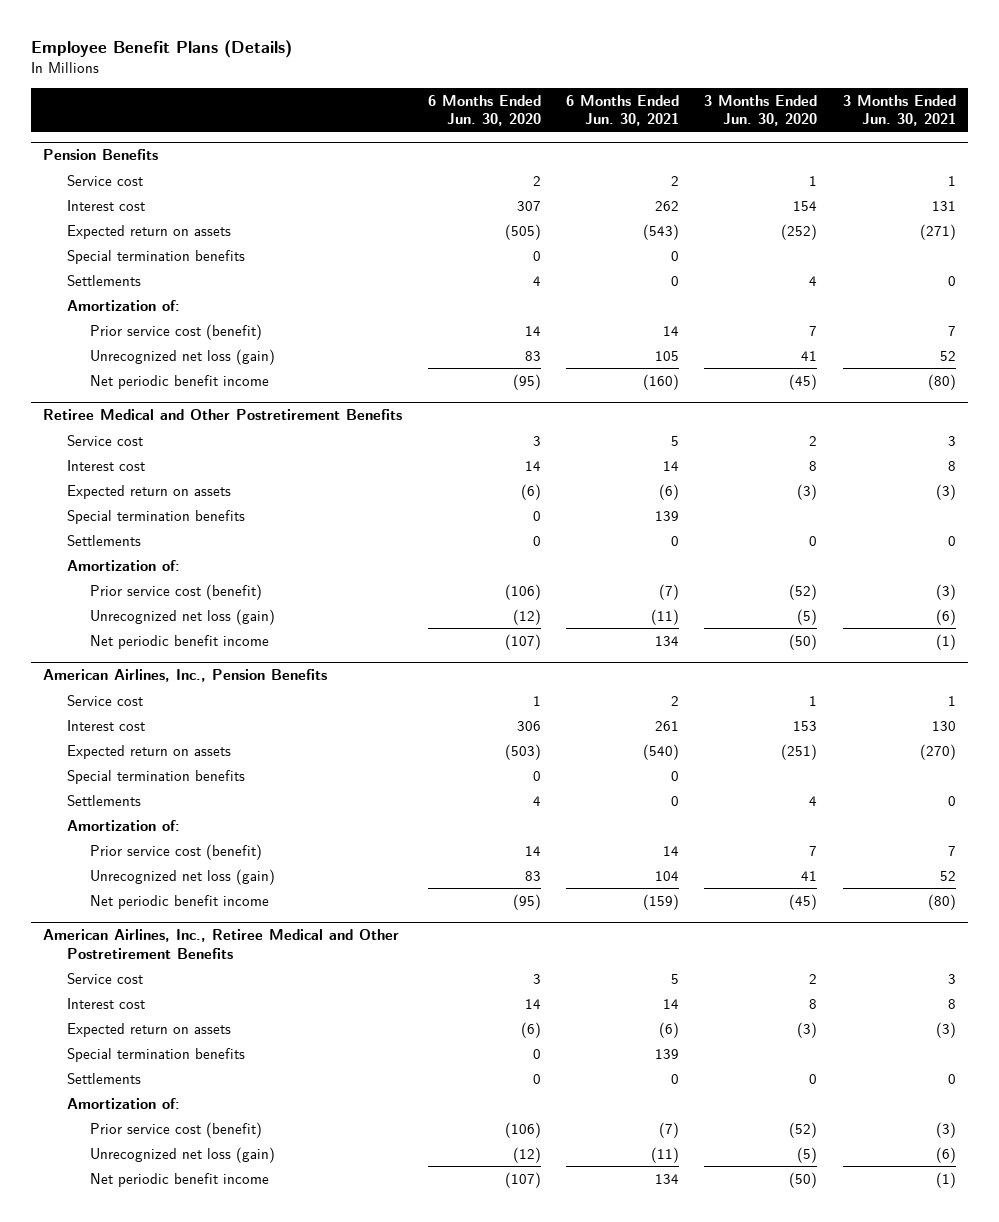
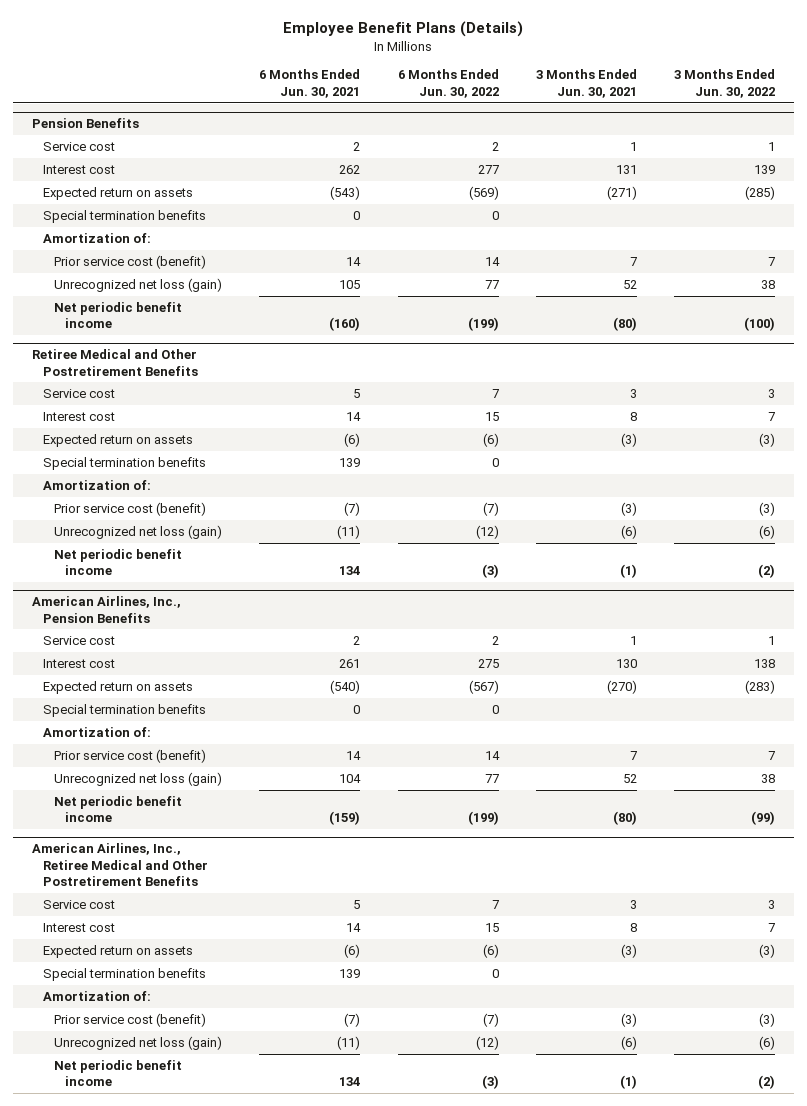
- | 6 Months Ended Jun. 30, 2020 | 6 Months Ended Jun. 30, 2021 | 3 Months Ended Jun. 30, 2020 | 3 Months Ended Jun. 30, 2021
+ | 6 Months Ended Jun. 30, 2021 | 6 Months Ended Jun. 30, 2022 | 3 Months Ended Jun. 30, 2021 | 3 Months Ended Jun. 30, 2022
@ Pension Benefits
- Settlements | 4 | 0 | 4 | 0
@ Retiree Medical and Other Postretirement Benefits
- Settlements | 0 | 0 | 0 | 0
@ American Airlines, Inc., Pension Benefits
- Settlements | 4 | 0 | 4 | 0
@ American Airlines, Inc., Retiree Medical and Other Postretirement Benefits
- Settlements | 0 | 0 | 0 | 0

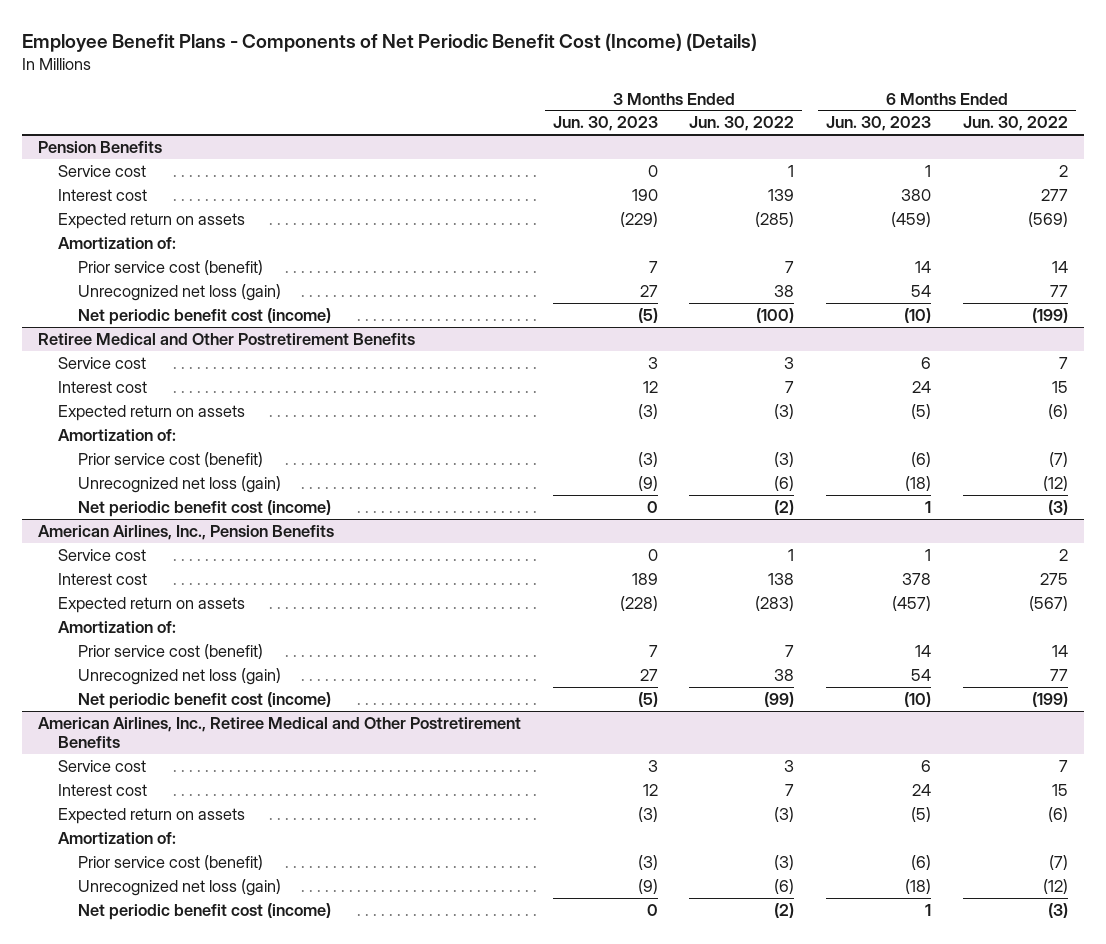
- Employee Benefit Plans (Details)
+ Employee Benefit Plans - Components of Net Periodic Benefit Cost (Income) (Details)
- | 6 Months Ended Jun. 30, 2021 | 6 Months Ended Jun. 30, 2022 | 3 Months Ended Jun. 30, 2021 | 3 Months Ended Jun. 30, 2022
+ | 3 Months Ended Jun. 30, 2023 | 3 Months Ended Jun. 30, 2022 | 6 Months Ended Jun. 30, 2023 | 6 Months Ended Jun. 30, 2022
@ Pension Benefits
- Special termination benefits | 0 | 0 | |
- Net periodic benefit income | (160) | (199) | (80) | (100)
+ Net periodic benefit cost (income) | (5) | (100) | (10) | (199)
@ Retiree Medical and Other Postretirement Benefits
- Special termination benefits | 139 | 0 | |
- Net periodic benefit income | 134 | (3) | (1) | (2)
+ Net periodic benefit cost (income) | 0 | (2) | 1 | (3)
@ American Airlines, Inc., Pension Benefits
- Special termination benefits | 0 | 0 | |
- Net periodic benefit income | (159) | (199) | (80) | (99)
+ Net periodic benefit cost (income) | (5) | (99) | (10) | (199)
@ American Airlines, Inc., Retiree Medical and Other Postretirement Benefits
- Special termination benefits | 139 | 0 | |
- Net periodic benefit income | 134 | (3) | (1) | (2)
+ Net periodic benefit cost (income) | 0 | (2) | 1 | (3)

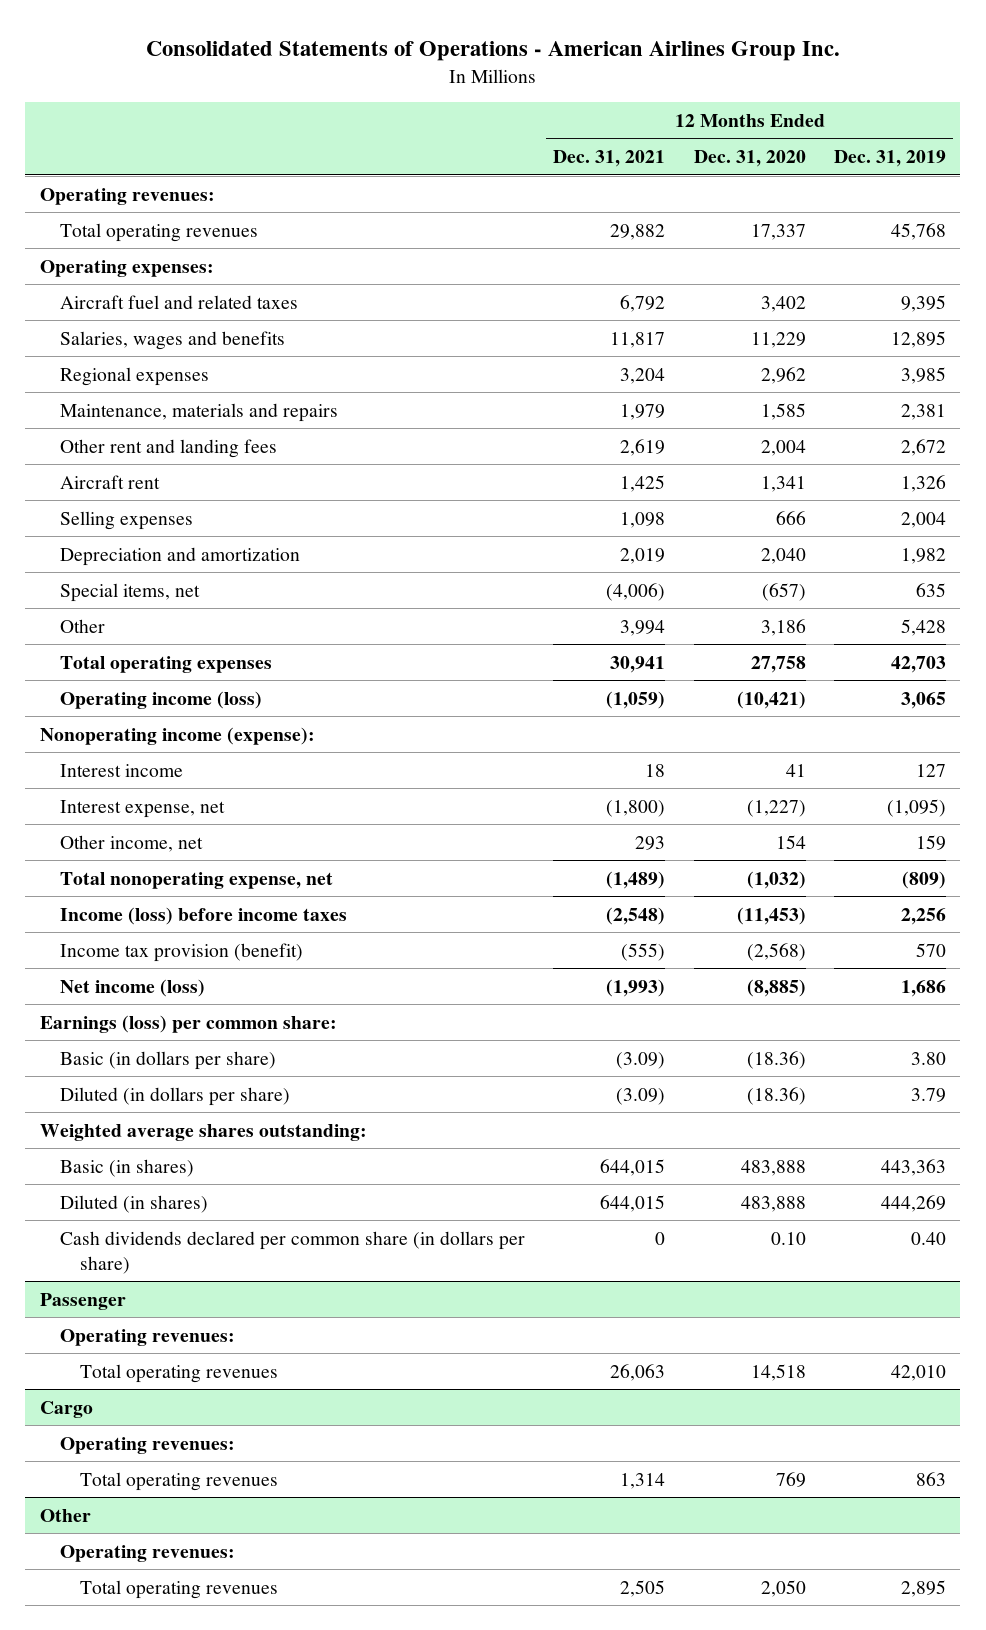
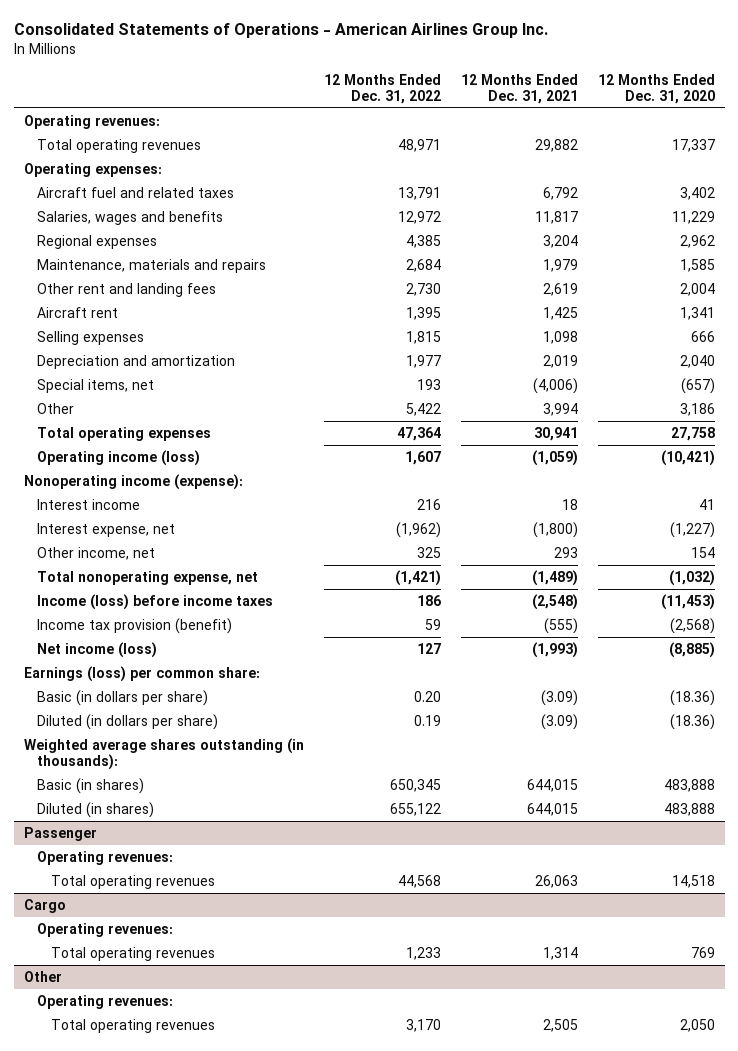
- | 12 Months Ended Dec. 31, 2021 | 12 Months Ended Dec. 31, 2020 | 12 Months Ended Dec. 31, 2019
+ | 12 Months Ended Dec. 31, 2022 | 12 Months Ended Dec. 31, 2021 | 12 Months Ended Dec. 31, 2020
- Weighted average shares outstanding:
+ Weighted average shares outstanding (in thousands):
- Cash dividends declared per common share (in dollars per share) | 0 | 0.10 | 0.40

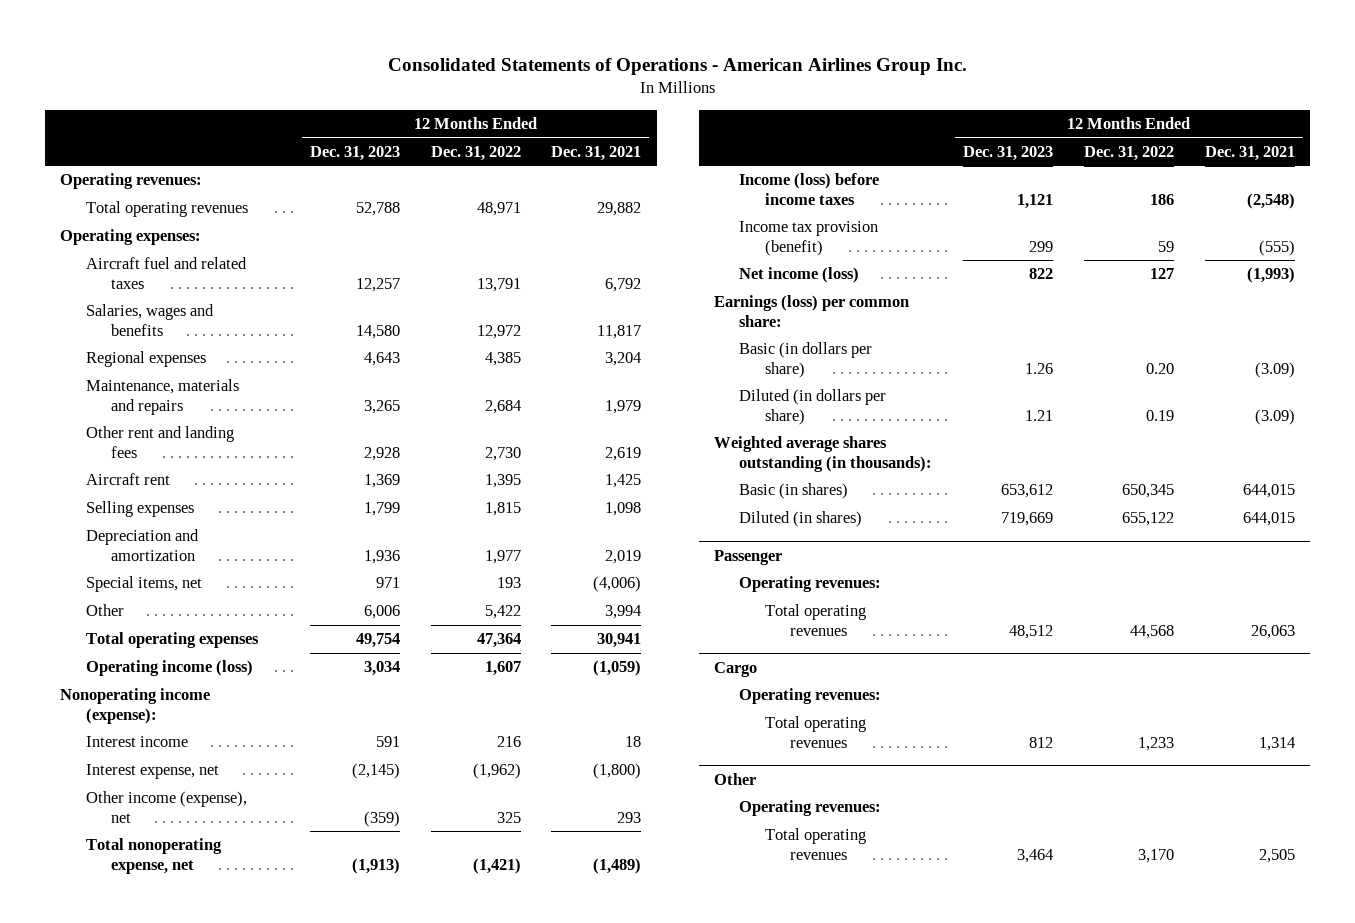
- | 12 Months Ended Dec. 31, 2022 | 12 Months Ended Dec. 31, 2021 | 12 Months Ended Dec. 31, 2020
+ | 12 Months Ended Dec. 31, 2023 | 12 Months Ended Dec. 31, 2022 | 12 Months Ended Dec. 31, 2021
- Other income, net | 325 | 293 | 154
+ Other income (expense), net | (359) | 325 | 293

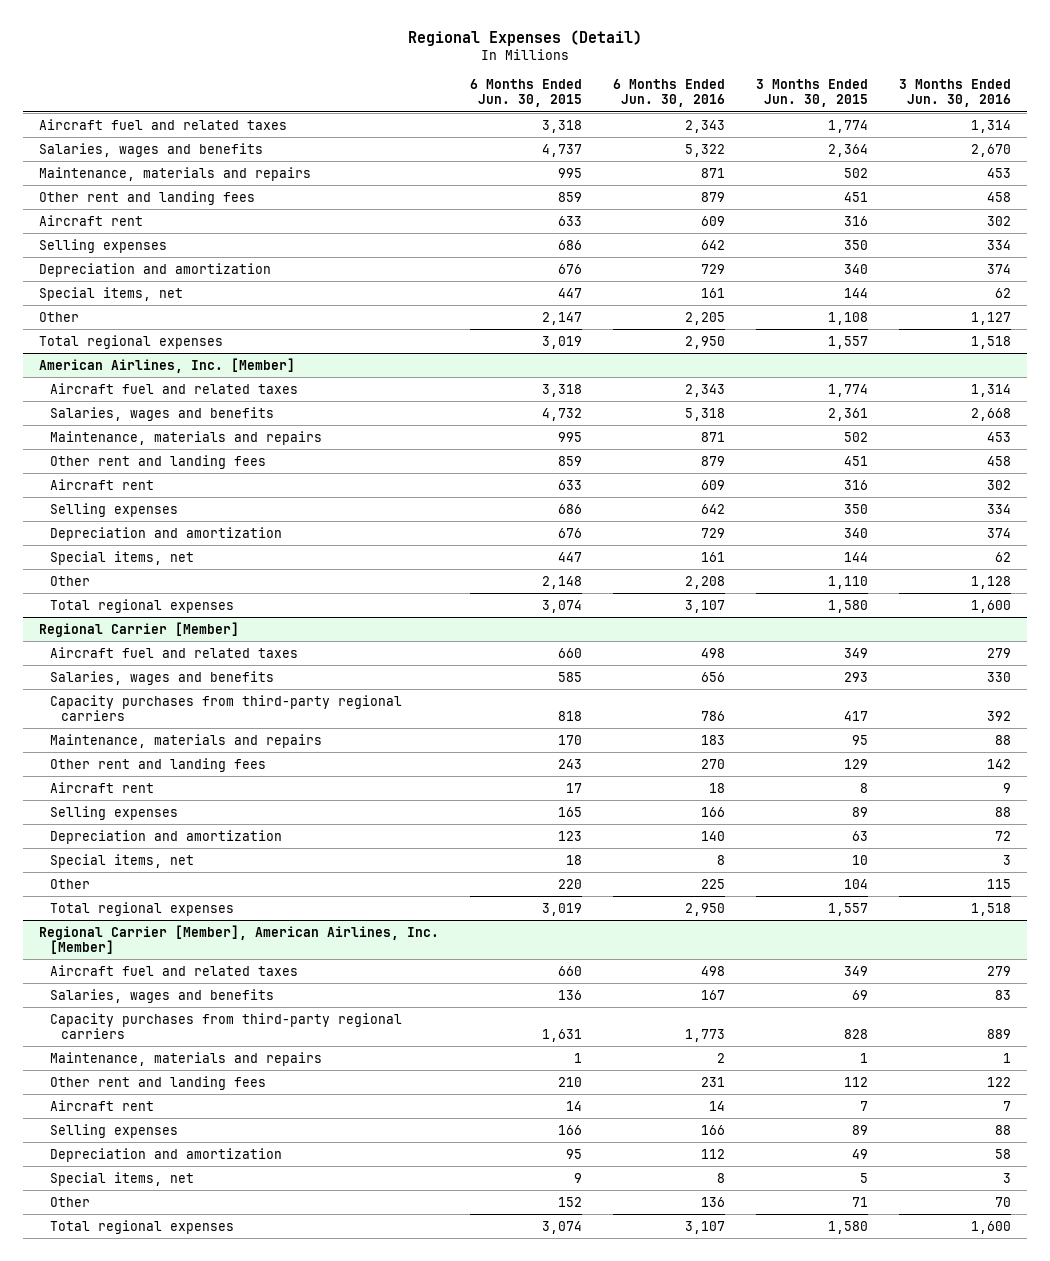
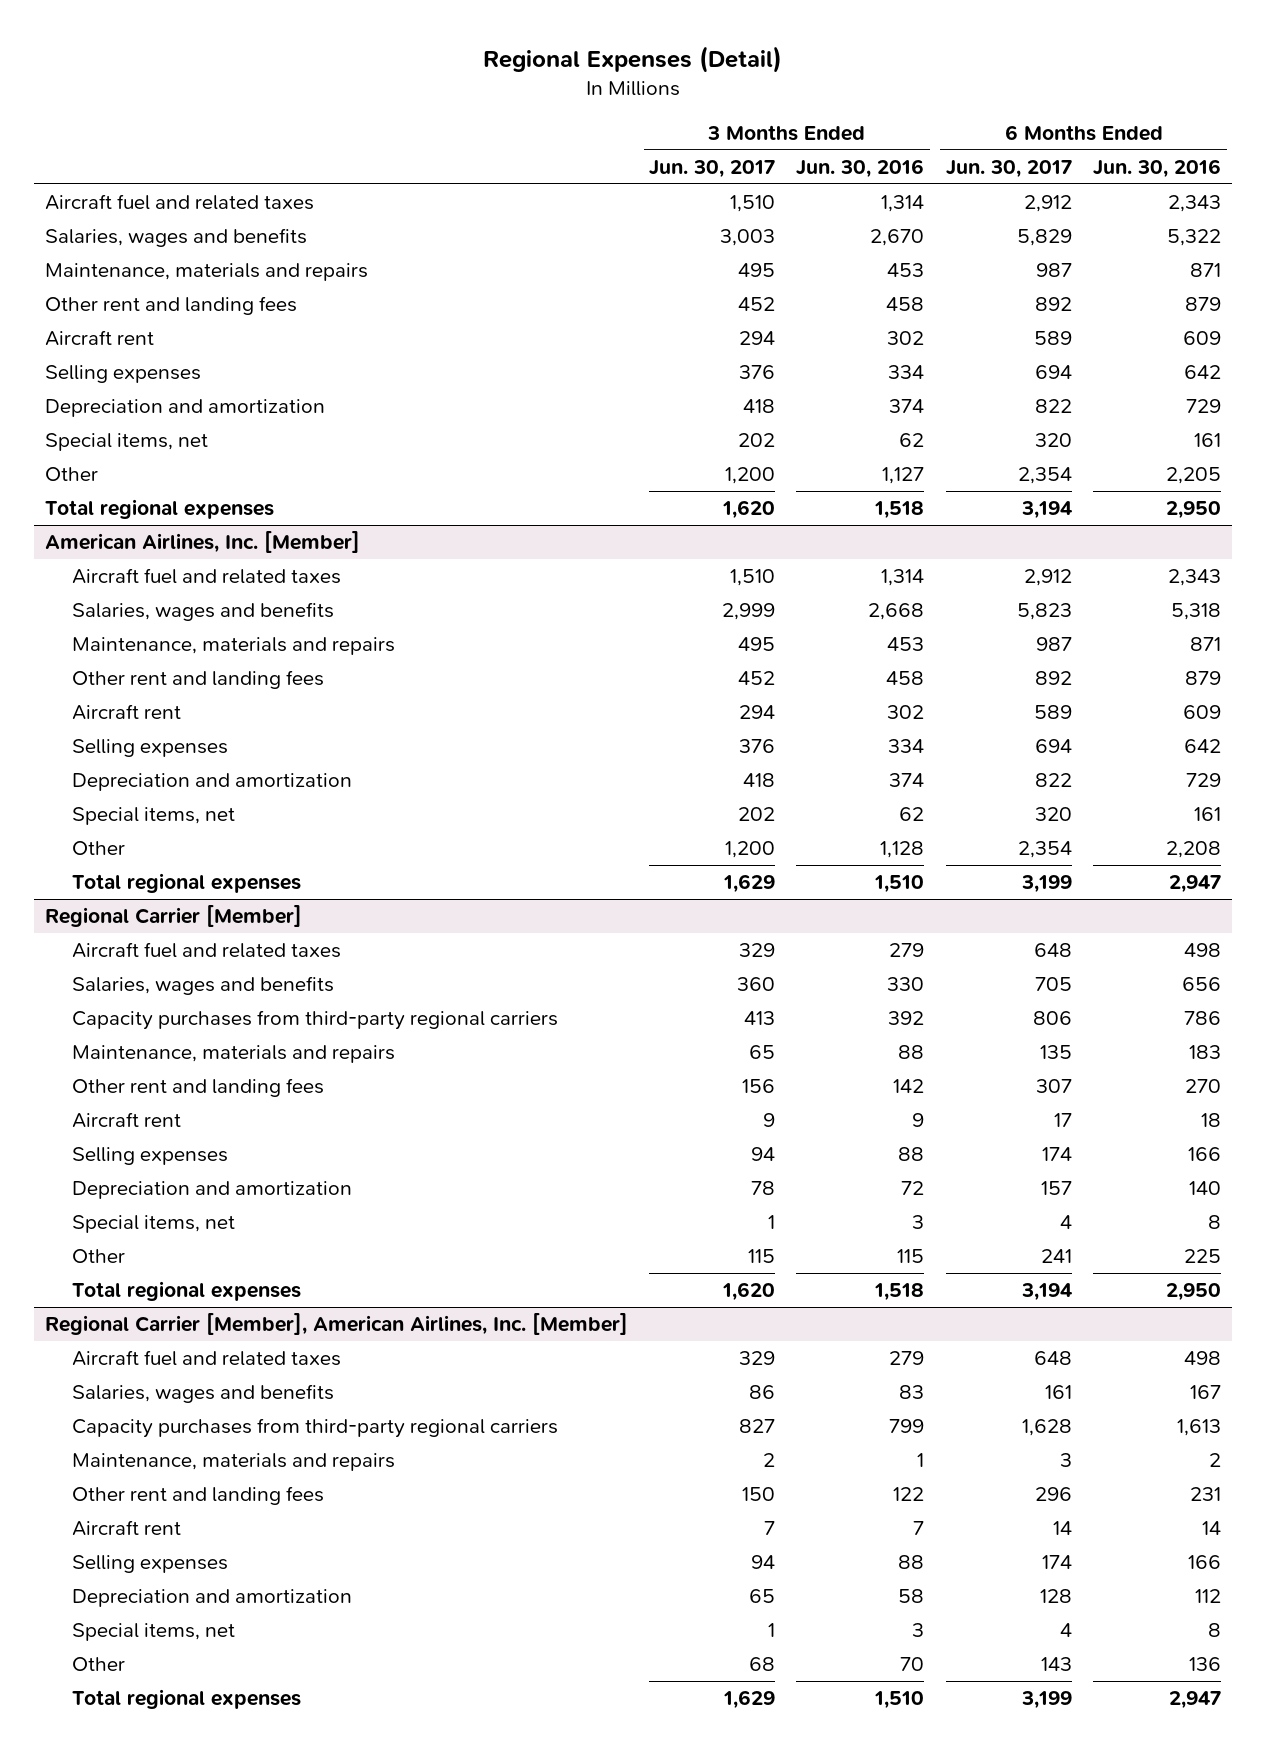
- | 6 Months Ended Jun. 30, 2015 | 6 Months Ended Jun. 30, 2016 | 3 Months Ended Jun. 30, 2015 | 3 Months Ended Jun. 30, 2016
+ | 3 Months Ended Jun. 30, 2017 | 3 Months Ended Jun. 30, 2016 | 6 Months Ended Jun. 30, 2017 | 6 Months Ended Jun. 30, 2016
@ American Airlines, Inc. [Member]
- Total regional expenses | 3,074 | 3,107 | 1,580 | 1,600
+ Total regional expenses | 1,629 | 1,510 | 3,199 | 2,947
@ Regional Carrier [Member], American Airlines, Inc. [Member]
- Capacity purchases from third-party regional carriers | 1,631 | 1,773 | 828 | 889
+ Capacity purchases from third-party regional carriers | 827 | 799 | 1,628 | 1,613
- Total regional expenses | 3,074 | 3,107 | 1,580 | 1,600
+ Total regional expenses | 1,629 | 1,510 | 3,199 | 2,947

